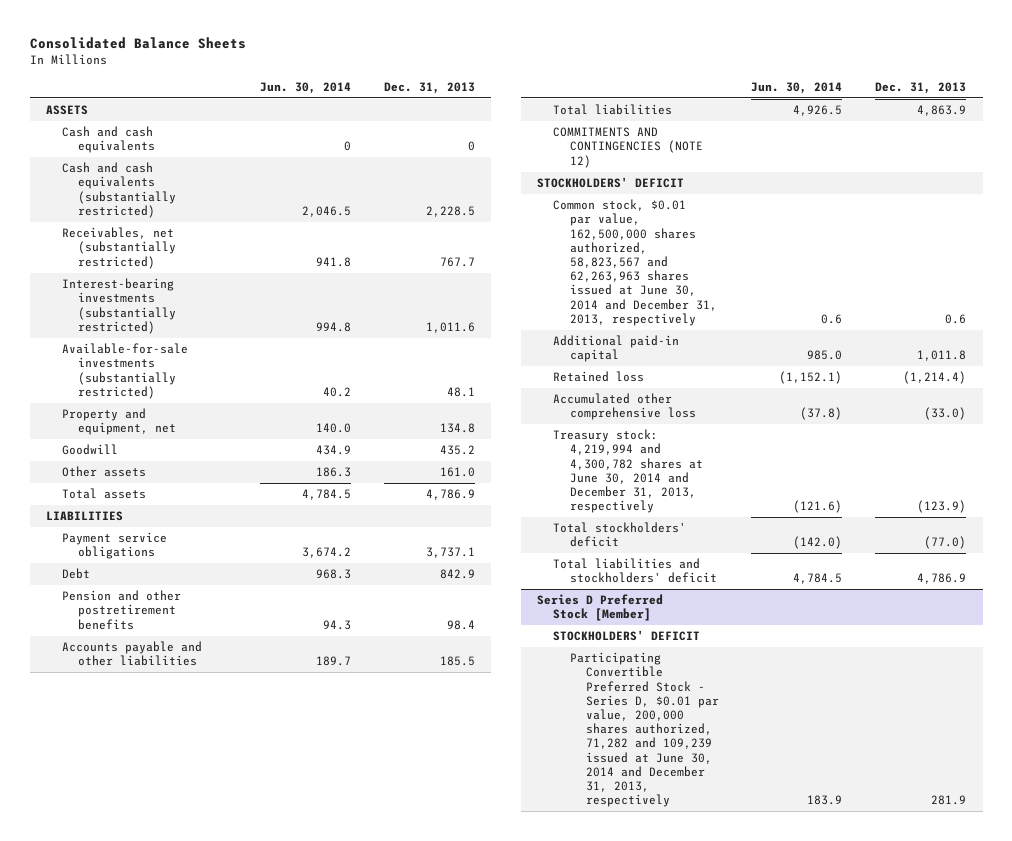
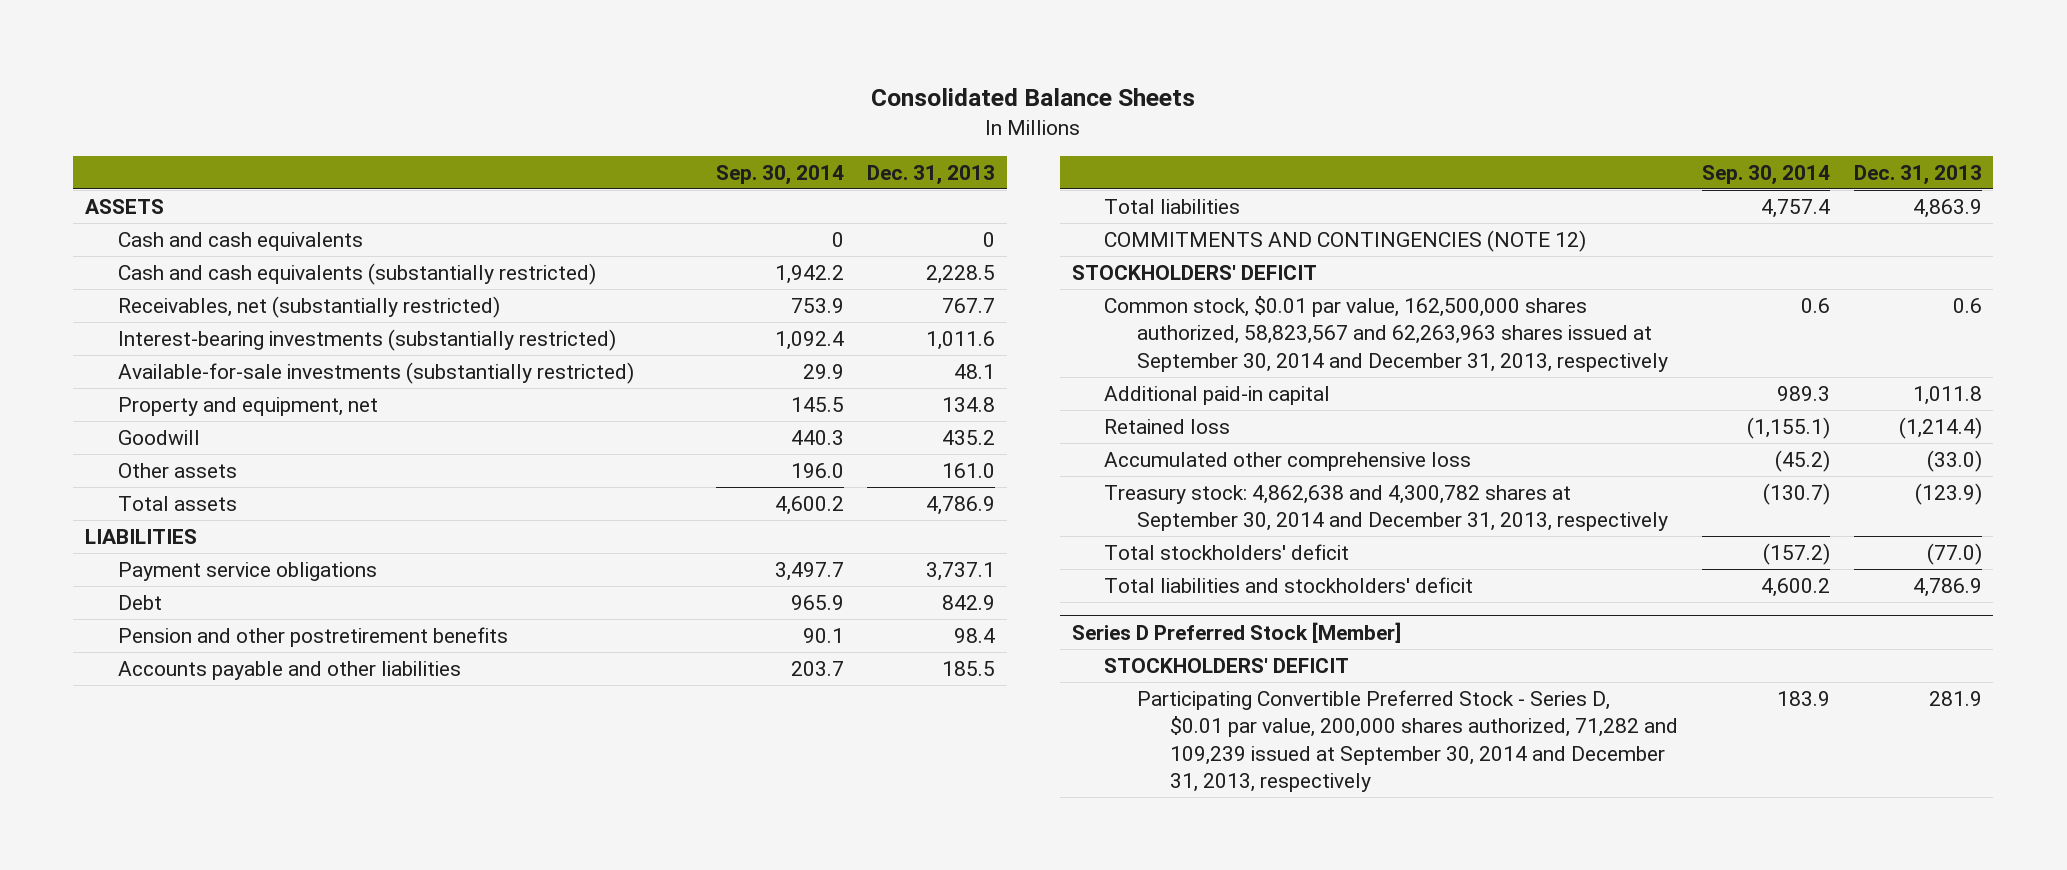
- | Jun. 30, 2014 | Dec. 31, 2013
+ | Sep. 30, 2014 | Dec. 31, 2013
- Common stock, $0.01 par value, 162,500,000 shares authorized, 58,823,567 and 62,263,963 shares issued at June 30, 2014 and December 31, 2013, respectively | 0.6 | 0.6
+ Common stock, $0.01 par value, 162,500,000 shares authorized, 58,823,567 and 62,263,963 shares issued at September 30, 2014 and December 31, 2013, respectively | 0.6 | 0.6
- Treasury stock: 4,219,994 and 4,300,782 shares at June 30, 2014 and December 31, 2013, respectively | (121.6) | (123.9)
+ Treasury stock: 4,862,638 and 4,300,782 shares at September 30, 2014 and December 31, 2013, respectively | (130.7) | (123.9)
@ Series D Preferred Stock [Member]
- Participating Convertible Preferred Stock - Series D, $0.01 par value, 200,000 shares authorized, 71,282 and 109,239 issued at June 30, 2014 and December 31, 2013, respectively | 183.9 | 281.9
+ Participating Convertible Preferred Stock - Series D, $0.01 par value, 200,000 shares authorized, 71,282 and 109,239 issued at September 30, 2014 and December 31, 2013, respectively | 183.9 | 281.9

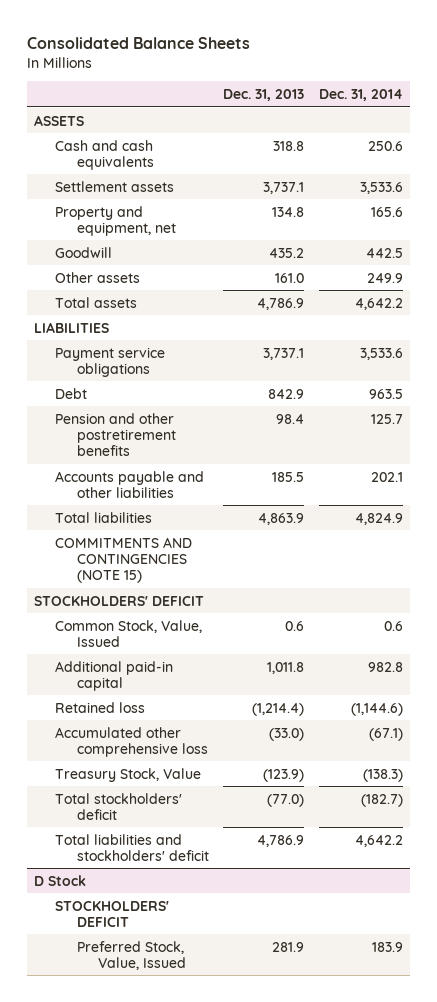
- | Sep. 30, 2014 | Dec. 31, 2013
+ | Dec. 31, 2013 | Dec. 31, 2014
- Cash and cash equivalents | 0 | 0
- Cash and cash equivalents (substantially restricted) | 1,942.2 | 2,228.5
- Receivables, net (substantially restricted) | 753.9 | 767.7
- Interest-bearing investments (substantially restricted) | 1,092.4 | 1,011.6
- Available-for-sale investments (substantially restricted) | 29.9 | 48.1
+ Cash and cash equivalents | 318.8 | 250.6
+ Settlement assets | 3,737.1 | 3,533.6
- COMMITMENTS AND CONTINGENCIES (NOTE 12)
+ COMMITMENTS AND CONTINGENCIES (NOTE 15)
- Common stock, $0.01 par value, 162,500,000 shares authorized, 58,823,567 and 62,263,963 shares issued at September 30, 2014 and December 31, 2013, respectively | 0.6 | 0.6
+ Common Stock, Value, Issued | 0.6 | 0.6
- Treasury stock: 4,862,638 and 4,300,782 shares at September 30, 2014 and December 31, 2013, respectively | (130.7) | (123.9)
+ Treasury Stock, Value | (123.9) | (138.3)
- Series D Preferred Stock [Member]
+ D Stock
- Participating Convertible Preferred Stock - Series D, $0.01 par value, 200,000 shares authorized, 71,282 and 109,239 issued at September 30, 2014 and December 31, 2013, respectively | 183.9 | 281.9
+ Preferred Stock, Value, Issued | 281.9 | 183.9

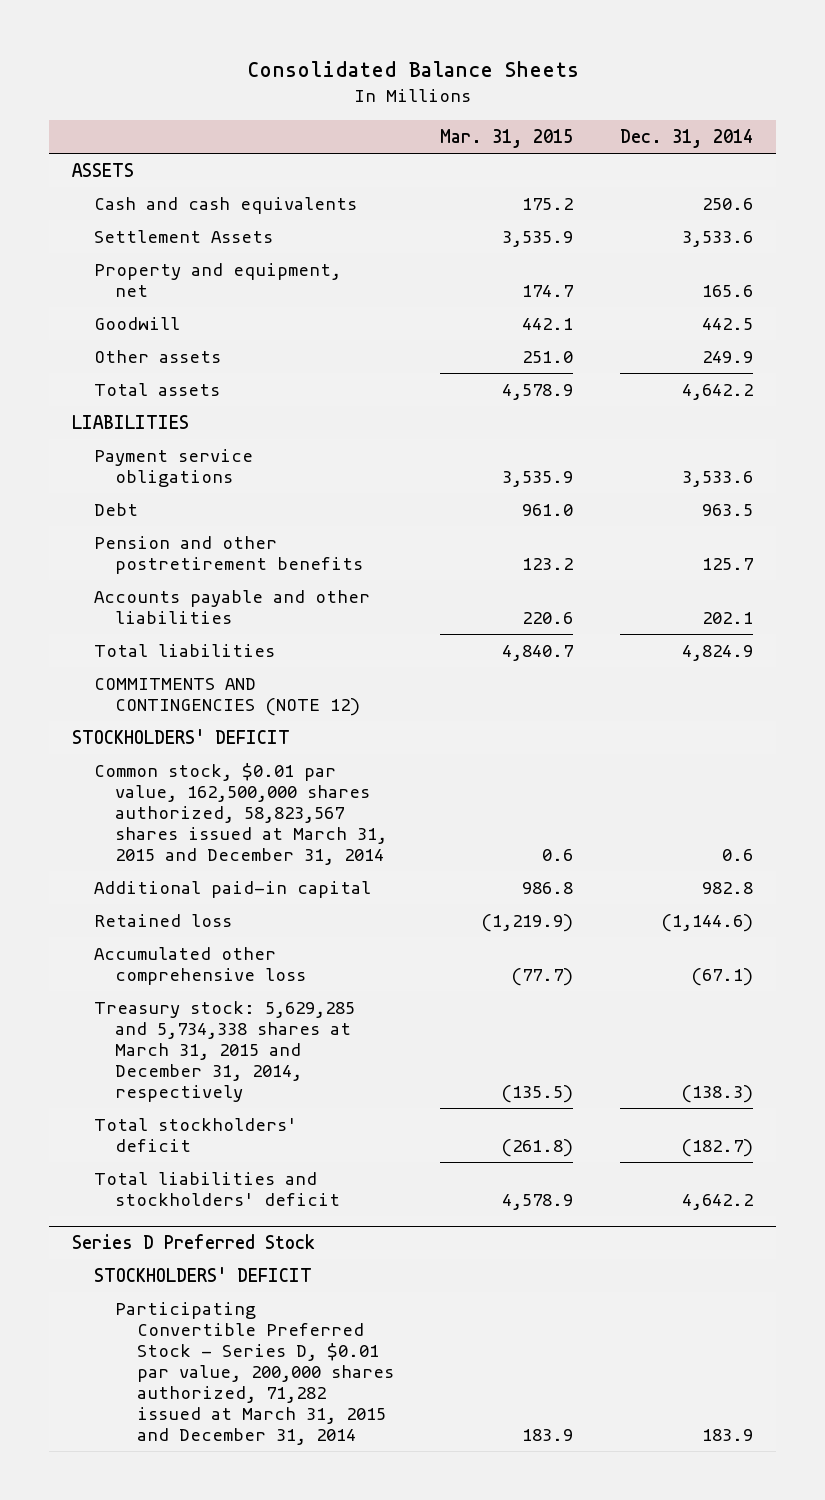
- | Dec. 31, 2013 | Dec. 31, 2014
+ | Mar. 31, 2015 | Dec. 31, 2014
- Settlement assets | 3,737.1 | 3,533.6
+ Settlement Assets | 3,535.9 | 3,533.6
- COMMITMENTS AND CONTINGENCIES (NOTE 15)
+ COMMITMENTS AND CONTINGENCIES (NOTE 12)
- Common Stock, Value, Issued | 0.6 | 0.6
+ Common stock, $0.01 par value, 162,500,000 shares authorized, 58,823,567 shares issued at March 31, 2015 and December 31, 2014 | 0.6 | 0.6
- Treasury Stock, Value | (123.9) | (138.3)
+ Treasury stock: 5,629,285 and 5,734,338 shares at March 31, 2015 and December 31, 2014, respectively | (135.5) | (138.3)
- D Stock
+ Series D Preferred Stock
- Preferred Stock, Value, Issued | 281.9 | 183.9
+ Participating Convertible Preferred Stock - Series D, $0.01 par value, 200,000 shares authorized, 71,282 issued at March 31, 2015 and December 31, 2014 | 183.9 | 183.9

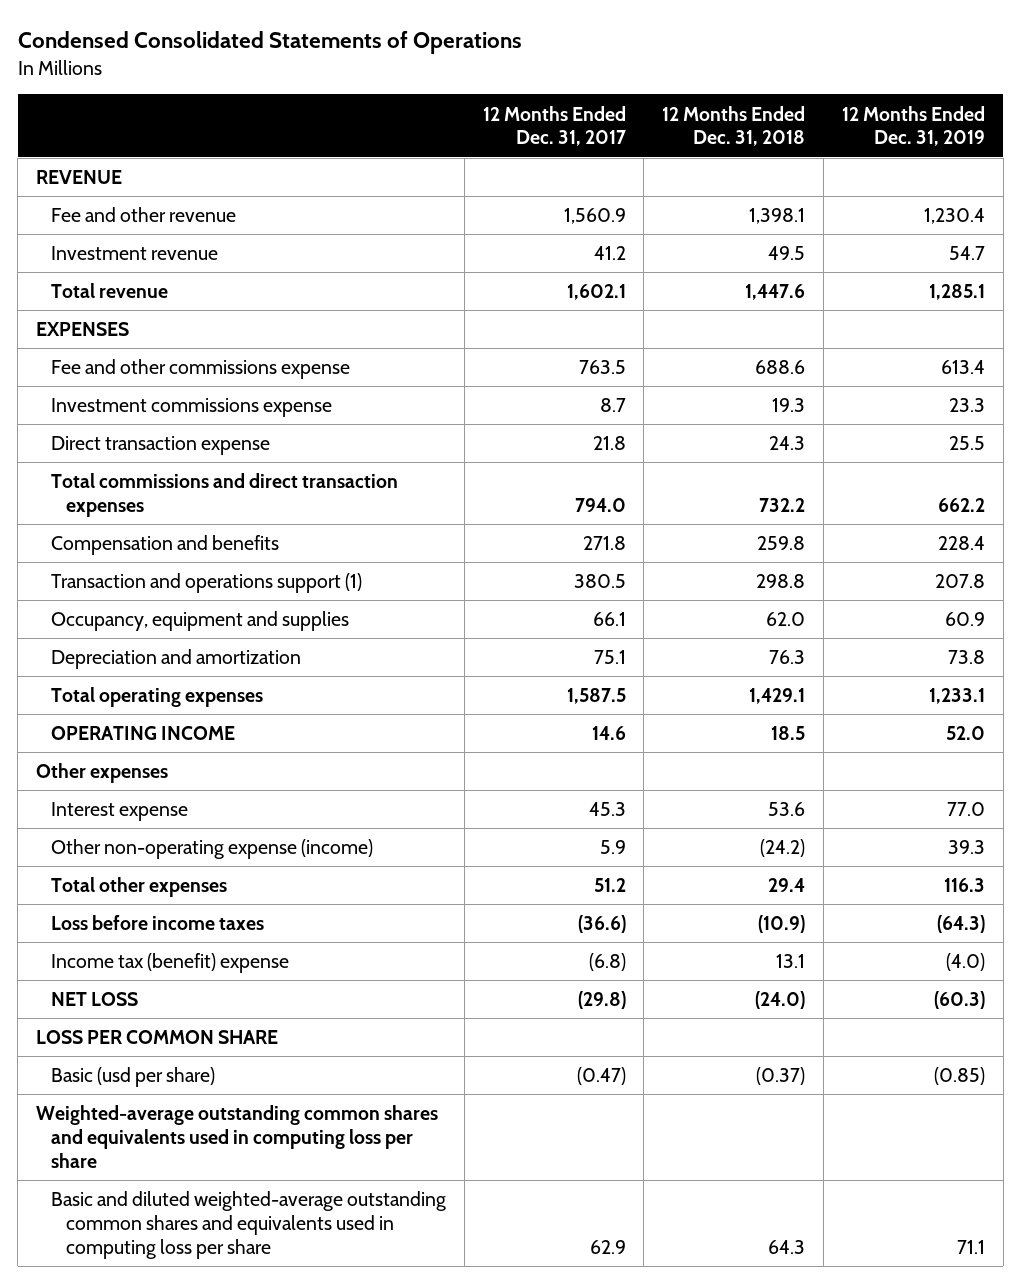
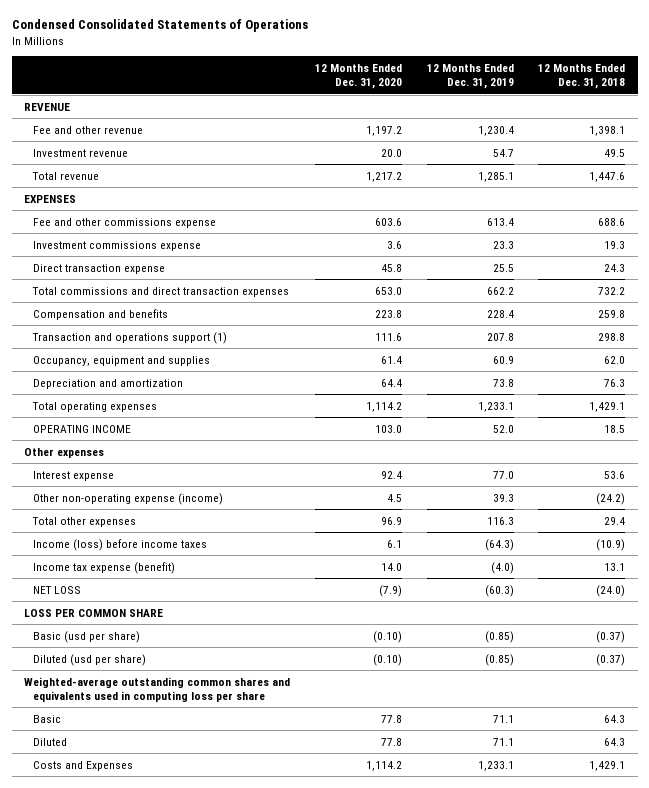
- | 12 Months Ended Dec. 31, 2017 | 12 Months Ended Dec. 31, 2018 | 12 Months Ended Dec. 31, 2019
+ | 12 Months Ended Dec. 31, 2020 | 12 Months Ended Dec. 31, 2019 | 12 Months Ended Dec. 31, 2018
- Loss before income taxes | (36.6) | (10.9) | (64.3)
- Income tax (benefit) expense | (6.8) | 13.1 | (4.0)
+ Income (loss) before income taxes | 6.1 | (64.3) | (10.9)
+ Income tax expense (benefit) | 14.0 | (4.0) | 13.1
+ Diluted (usd per share) | (0.10) | (0.85) | (0.37)
- Basic and diluted weighted-average outstanding common shares and equivalents used in computing loss per share | 62.9 | 64.3 | 71.1
+ Basic | 77.8 | 71.1 | 64.3
+ Diluted | 77.8 | 71.1 | 64.3
+ Costs and Expenses | 1,114.2 | 1,233.1 | 1,429.1

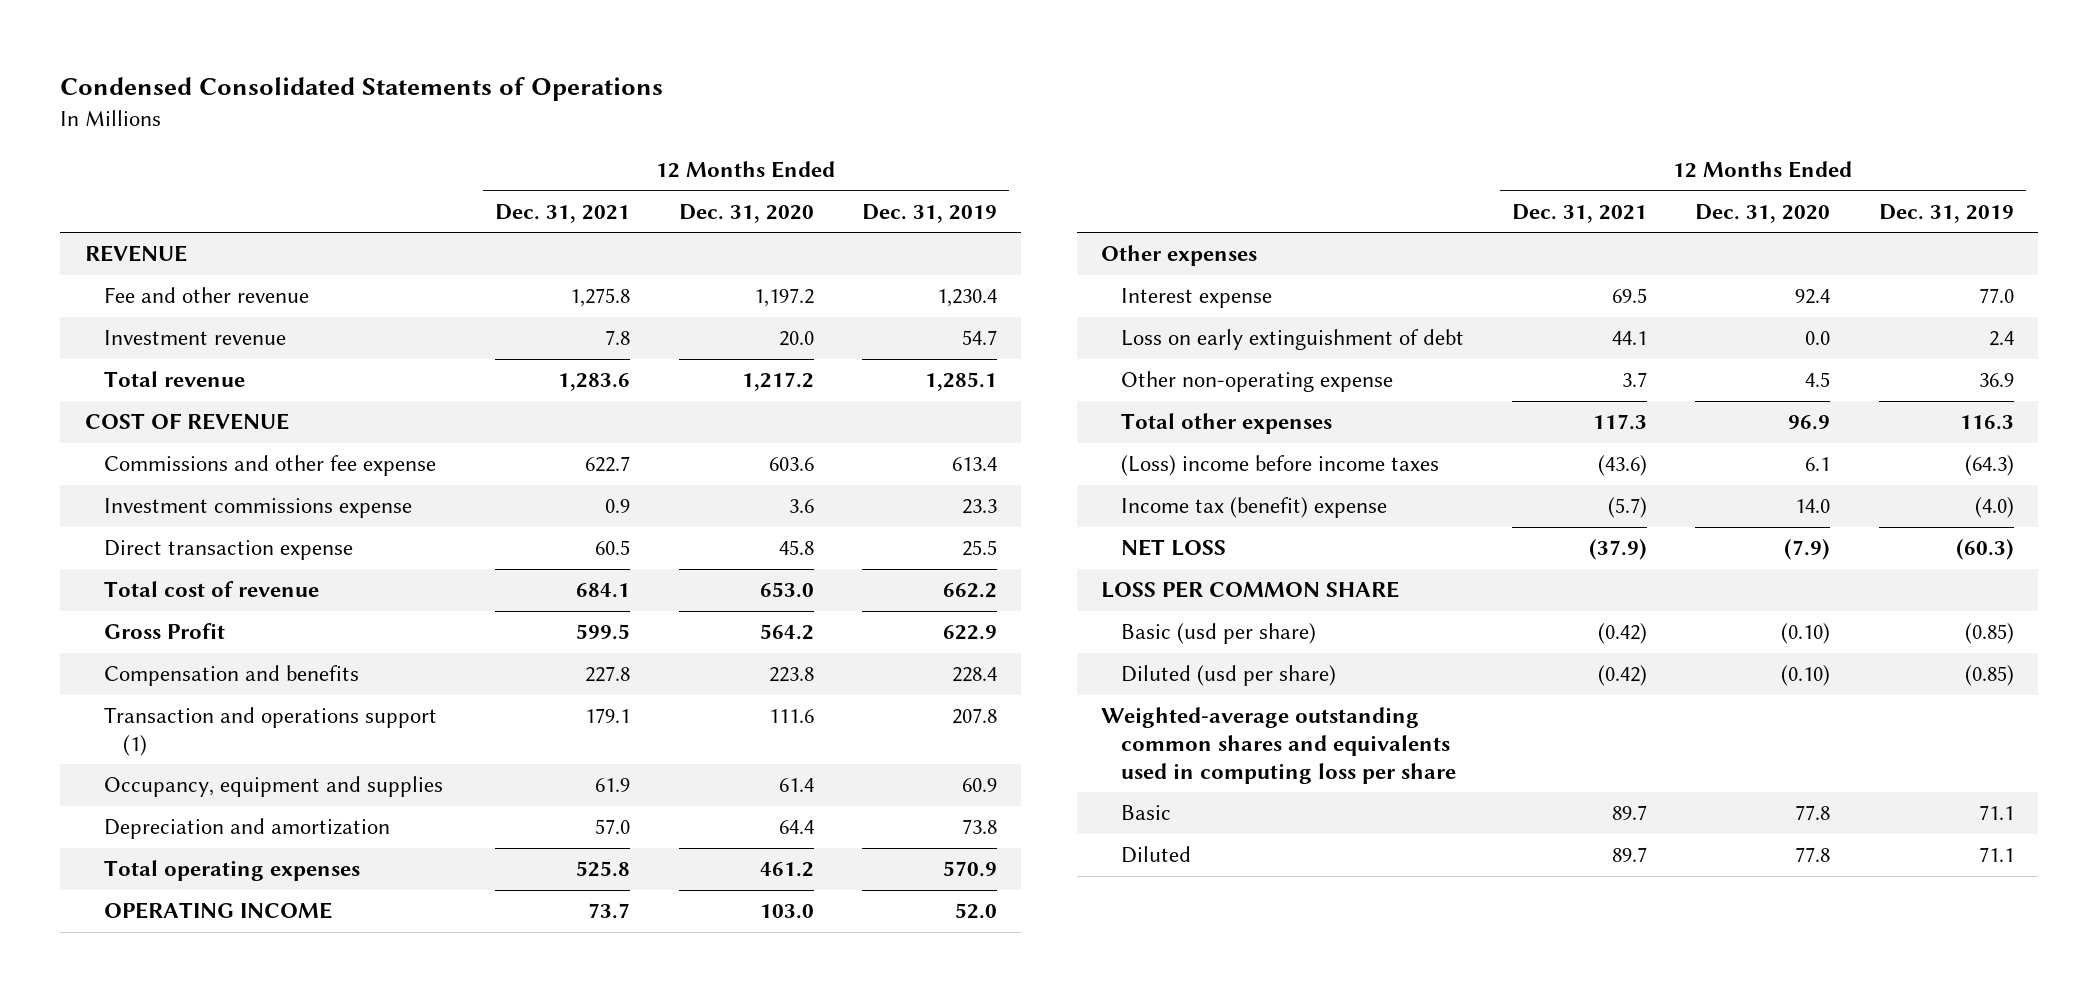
- | 12 Months Ended Dec. 31, 2020 | 12 Months Ended Dec. 31, 2019 | 12 Months Ended Dec. 31, 2018
+ | 12 Months Ended Dec. 31, 2021 | 12 Months Ended Dec. 31, 2020 | 12 Months Ended Dec. 31, 2019
- EXPENSES
- Fee and other commissions expense | 603.6 | 613.4 | 688.6
+ COST OF REVENUE
+ Commissions and other fee expense | 622.7 | 603.6 | 613.4
- Total commissions and direct transaction expenses | 653.0 | 662.2 | 732.2
+ Total cost of revenue | 684.1 | 653.0 | 662.2
+ Gross Profit | 599.5 | 564.2 | 622.9
- Total operating expenses | 1,114.2 | 1,233.1 | 1,429.1
+ Total operating expenses | 525.8 | 461.2 | 570.9
- Other non-operating expense (income) | 4.5 | 39.3 | (24.2)
+ Loss on early extinguishment of debt | 44.1 | 0.0 | 2.4
+ Other non-operating expense | 3.7 | 4.5 | 36.9
- Income (loss) before income taxes | 6.1 | (64.3) | (10.9)
- Income tax expense (benefit) | 14.0 | (4.0) | 13.1
+ (Loss) income before income taxes | (43.6) | 6.1 | (64.3)
+ Income tax (benefit) expense | (5.7) | 14.0 | (4.0)
- Costs and Expenses | 1,114.2 | 1,233.1 | 1,429.1

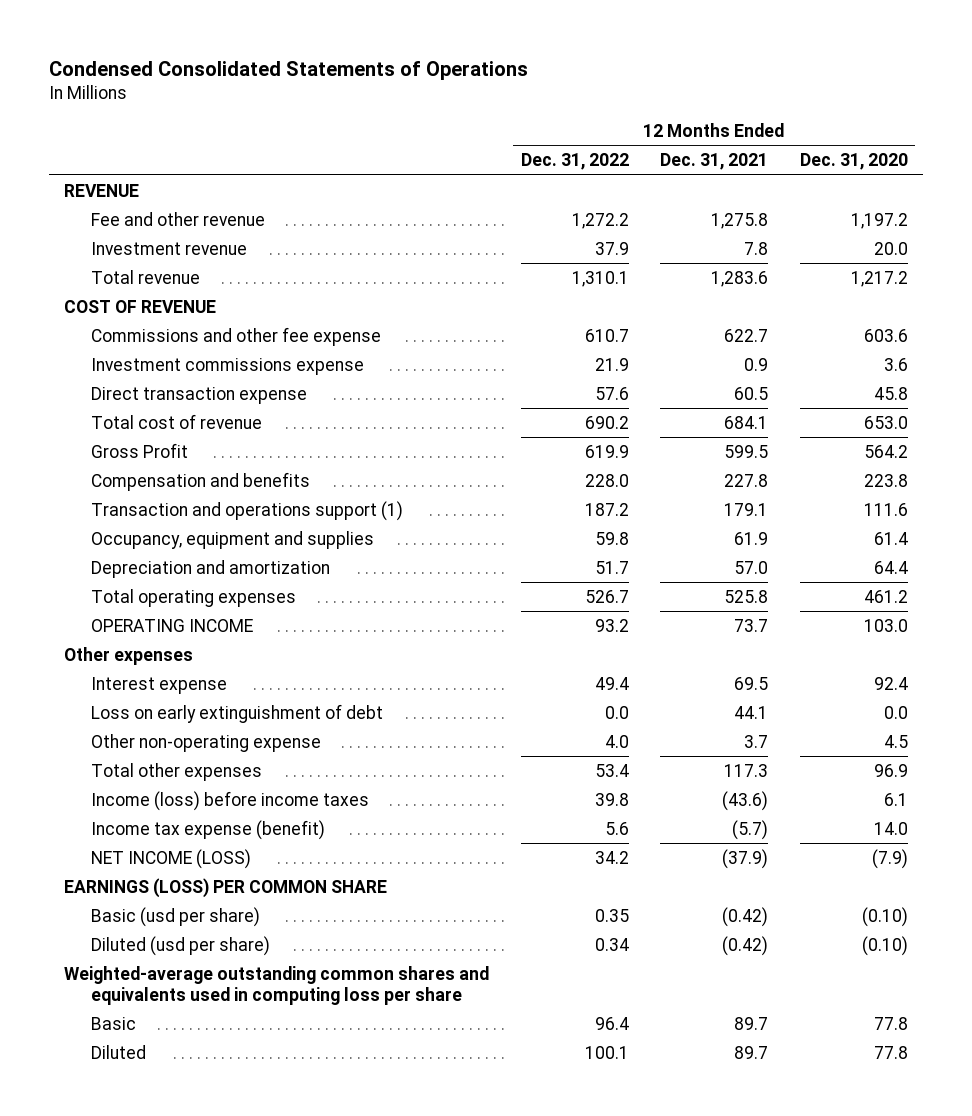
- | 12 Months Ended Dec. 31, 2021 | 12 Months Ended Dec. 31, 2020 | 12 Months Ended Dec. 31, 2019
+ | 12 Months Ended Dec. 31, 2022 | 12 Months Ended Dec. 31, 2021 | 12 Months Ended Dec. 31, 2020
- (Loss) income before income taxes | (43.6) | 6.1 | (64.3)
- Income tax (benefit) expense | (5.7) | 14.0 | (4.0)
- NET LOSS | (37.9) | (7.9) | (60.3)
- LOSS PER COMMON SHARE
+ Income (loss) before income taxes | 39.8 | (43.6) | 6.1
+ Income tax expense (benefit) | 5.6 | (5.7) | 14.0
+ NET INCOME (LOSS) | 34.2 | (37.9) | (7.9)
+ EARNINGS (LOSS) PER COMMON SHARE

